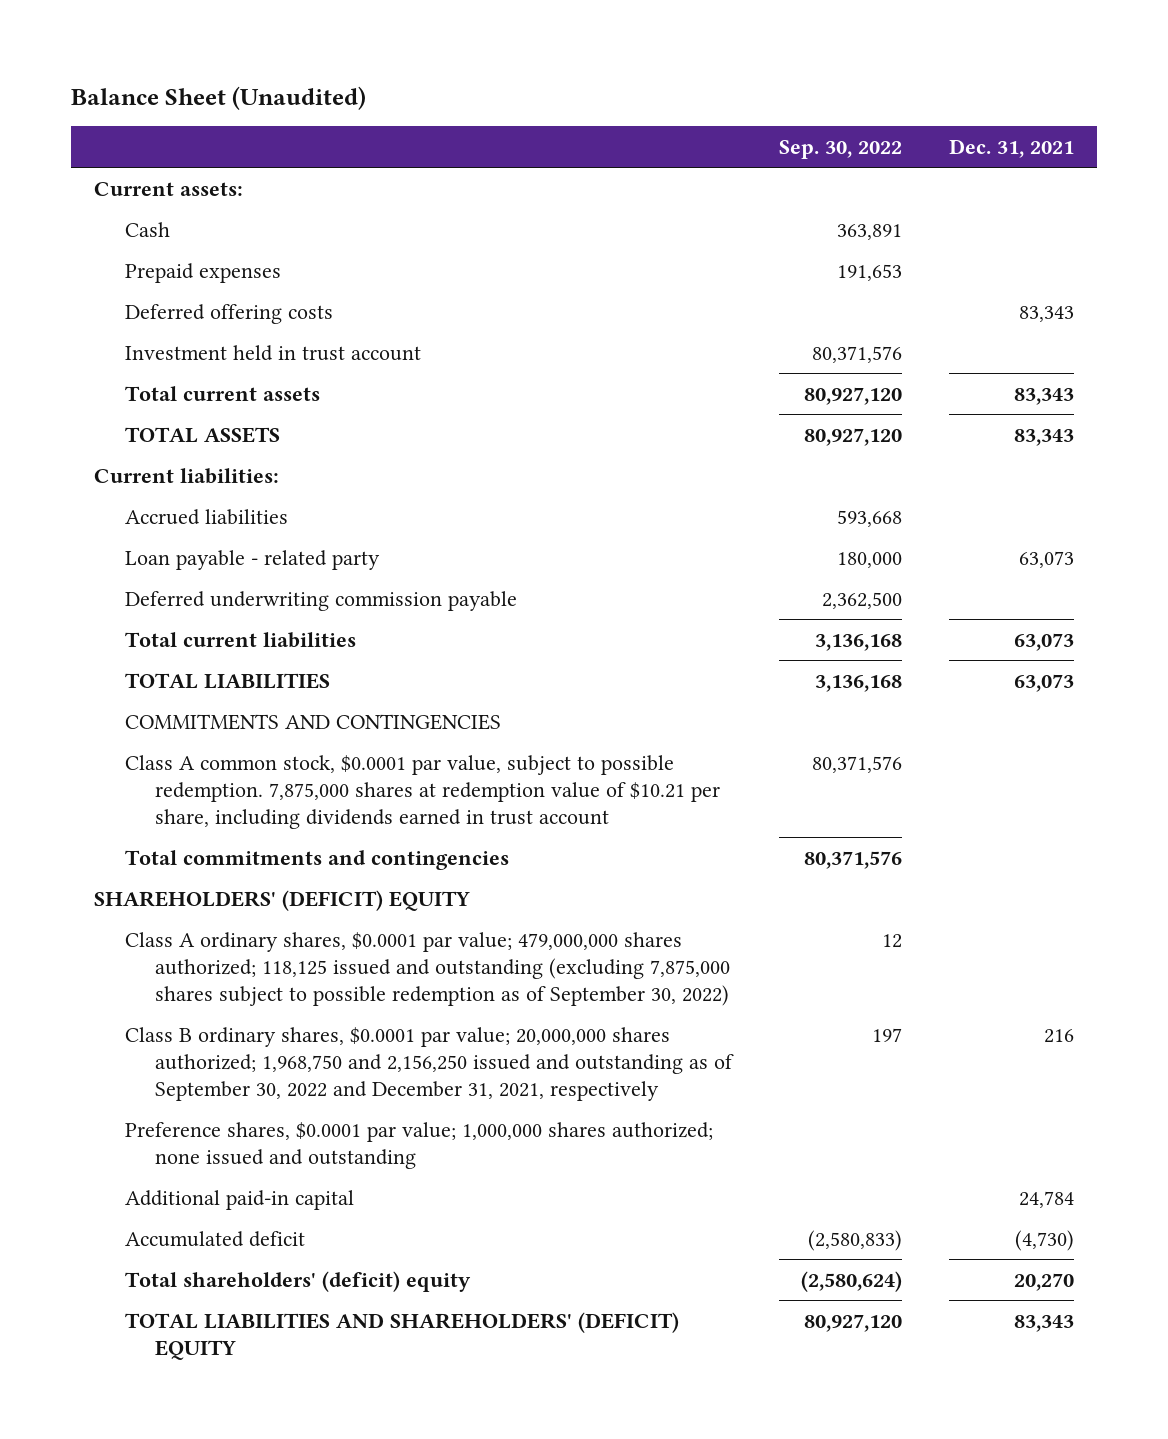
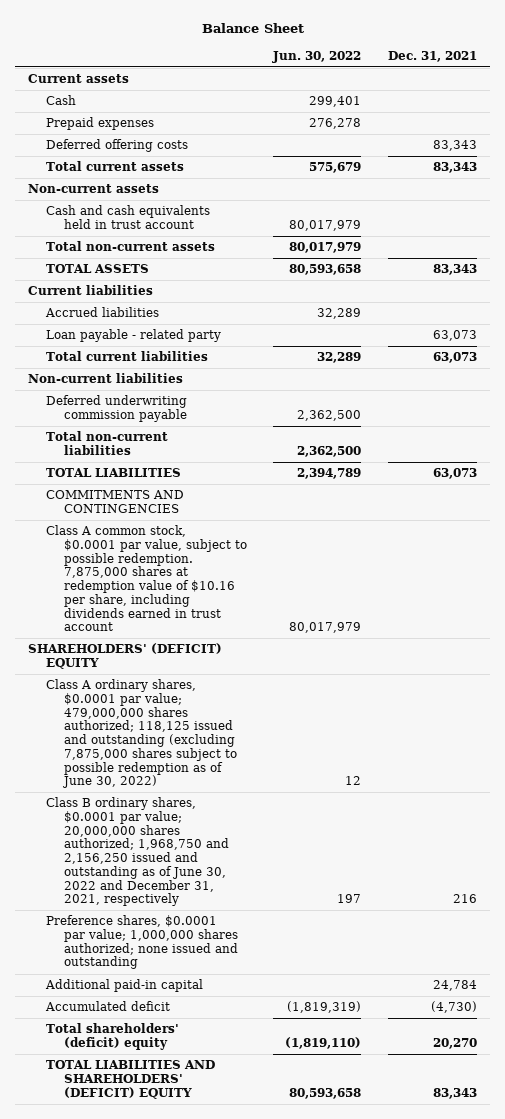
- Balance Sheet (Unaudited)
+ Balance Sheet
- | Sep. 30, 2022 | Dec. 31, 2021
+ | Jun. 30, 2022 | Dec. 31, 2021
- Current assets:
+ Current assets
- Investment held in trust account | 80,371,576 |
+ Non-current assets
+ Cash and cash equivalents held in trust account | 80,017,979 |
+ Total non-current assets | 80,017,979 |
- Current liabilities:
+ Current liabilities
+ Non-current liabilities
moved down: Deferred underwriting commission payable | 2,362,500 |
+ Total non-current liabilities | 2,362,500 |
- Class A common stock, $0.0001 par value, subject to possible redemption. 7,875,000 shares at redemption value of $10.21 per share, including dividends earned in trust account | 80,371,576 |
- Total commitments and contingencies | 80,371,576 |
+ Class A common stock, $0.0001 par value, subject to possible redemption. 7,875,000 shares at redemption value of $10.16 per share, including dividends earned in trust account | 80,017,979 |
- Class A ordinary shares, $0.0001 par value; 479,000,000 shares authorized; 118,125 issued and outstanding (excluding 7,875,000 shares subject to possible redemption as of September 30, 2022) | 12 |
- Class B ordinary shares, $0.0001 par value; 20,000,000 shares authorized; 1,968,750 and 2,156,250 issued and outstanding as of September 30, 2022 and December 31, 2021, respectively | 197 | 216
+ Class A ordinary shares, $0.0001 par value; 479,000,000 shares authorized; 118,125 issued and outstanding (excluding 7,875,000 shares subject to possible redemption as of June 30, 2022) | 12 |
+ Class B ordinary shares, $0.0001 par value; 20,000,000 shares authorized; 1,968,750 and 2,156,250 issued and outstanding as of June 30, 2022 and December 31, 2021, respectively | 197 | 216

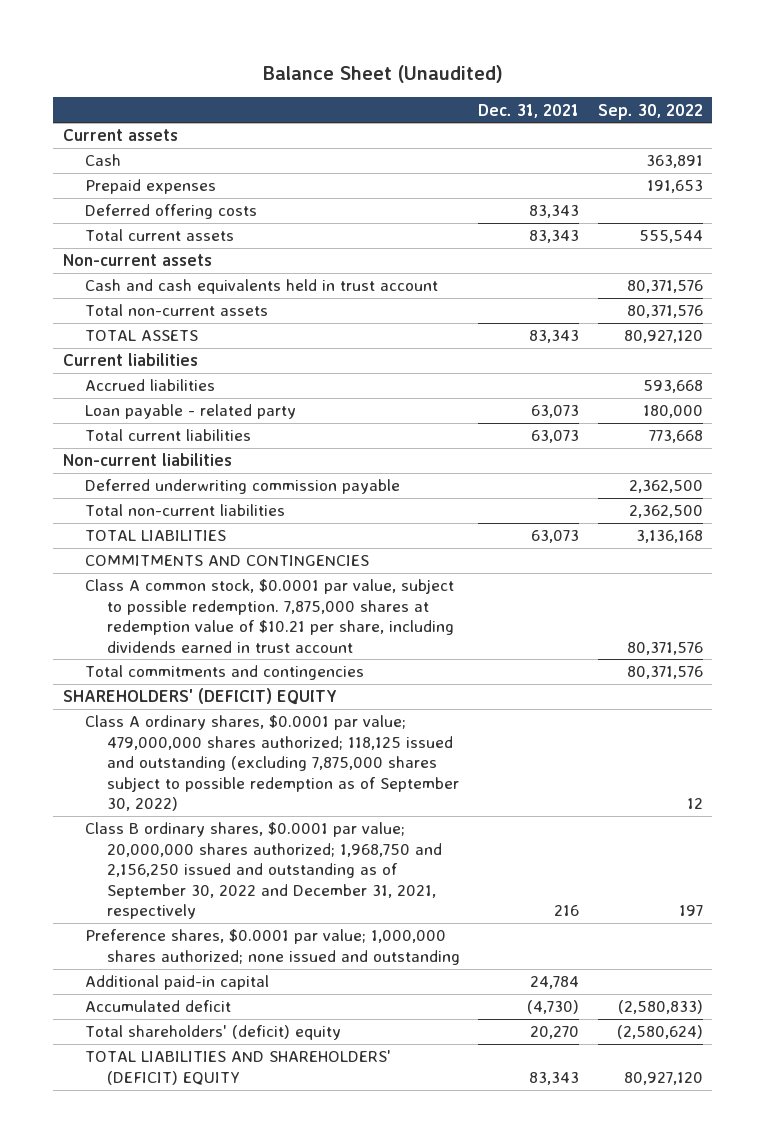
- Balance Sheet
+ Balance Sheet (Unaudited)
- | Jun. 30, 2022 | Dec. 31, 2021
+ | Dec. 31, 2021 | Sep. 30, 2022
- Class A common stock, $0.0001 par value, subject to possible redemption. 7,875,000 shares at redemption value of $10.16 per share, including dividends earned in trust account | 80,017,979 |
+ Class A common stock, $0.0001 par value, subject to possible redemption. 7,875,000 shares at redemption value of $10.21 per share, including dividends earned in trust account | | 80,371,576
+ Total commitments and contingencies | | 80,371,576
- Class A ordinary shares, $0.0001 par value; 479,000,000 shares authorized; 118,125 issued and outstanding (excluding 7,875,000 shares subject to possible redemption as of June 30, 2022) | 12 |
- Class B ordinary shares, $0.0001 par value; 20,000,000 shares authorized; 1,968,750 and 2,156,250 issued and outstanding as of June 30, 2022 and December 31, 2021, respectively | 197 | 216
+ Class A ordinary shares, $0.0001 par value; 479,000,000 shares authorized; 118,125 issued and outstanding (excluding 7,875,000 shares subject to possible redemption as of September 30, 2022) | | 12
+ Class B ordinary shares, $0.0001 par value; 20,000,000 shares authorized; 1,968,750 and 2,156,250 issued and outstanding as of September 30, 2022 and December 31, 2021, respectively | 216 | 197

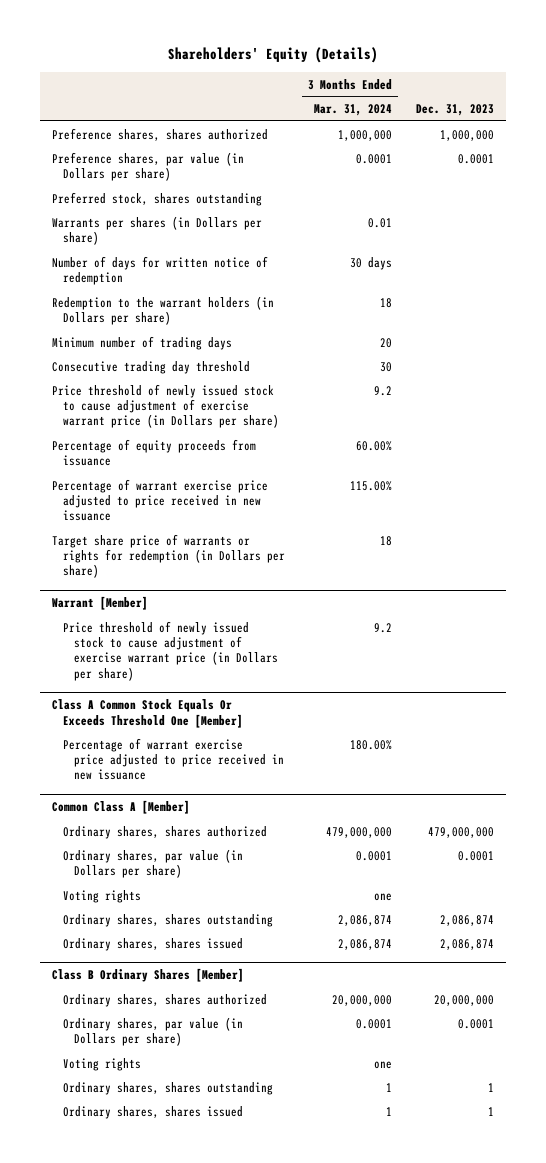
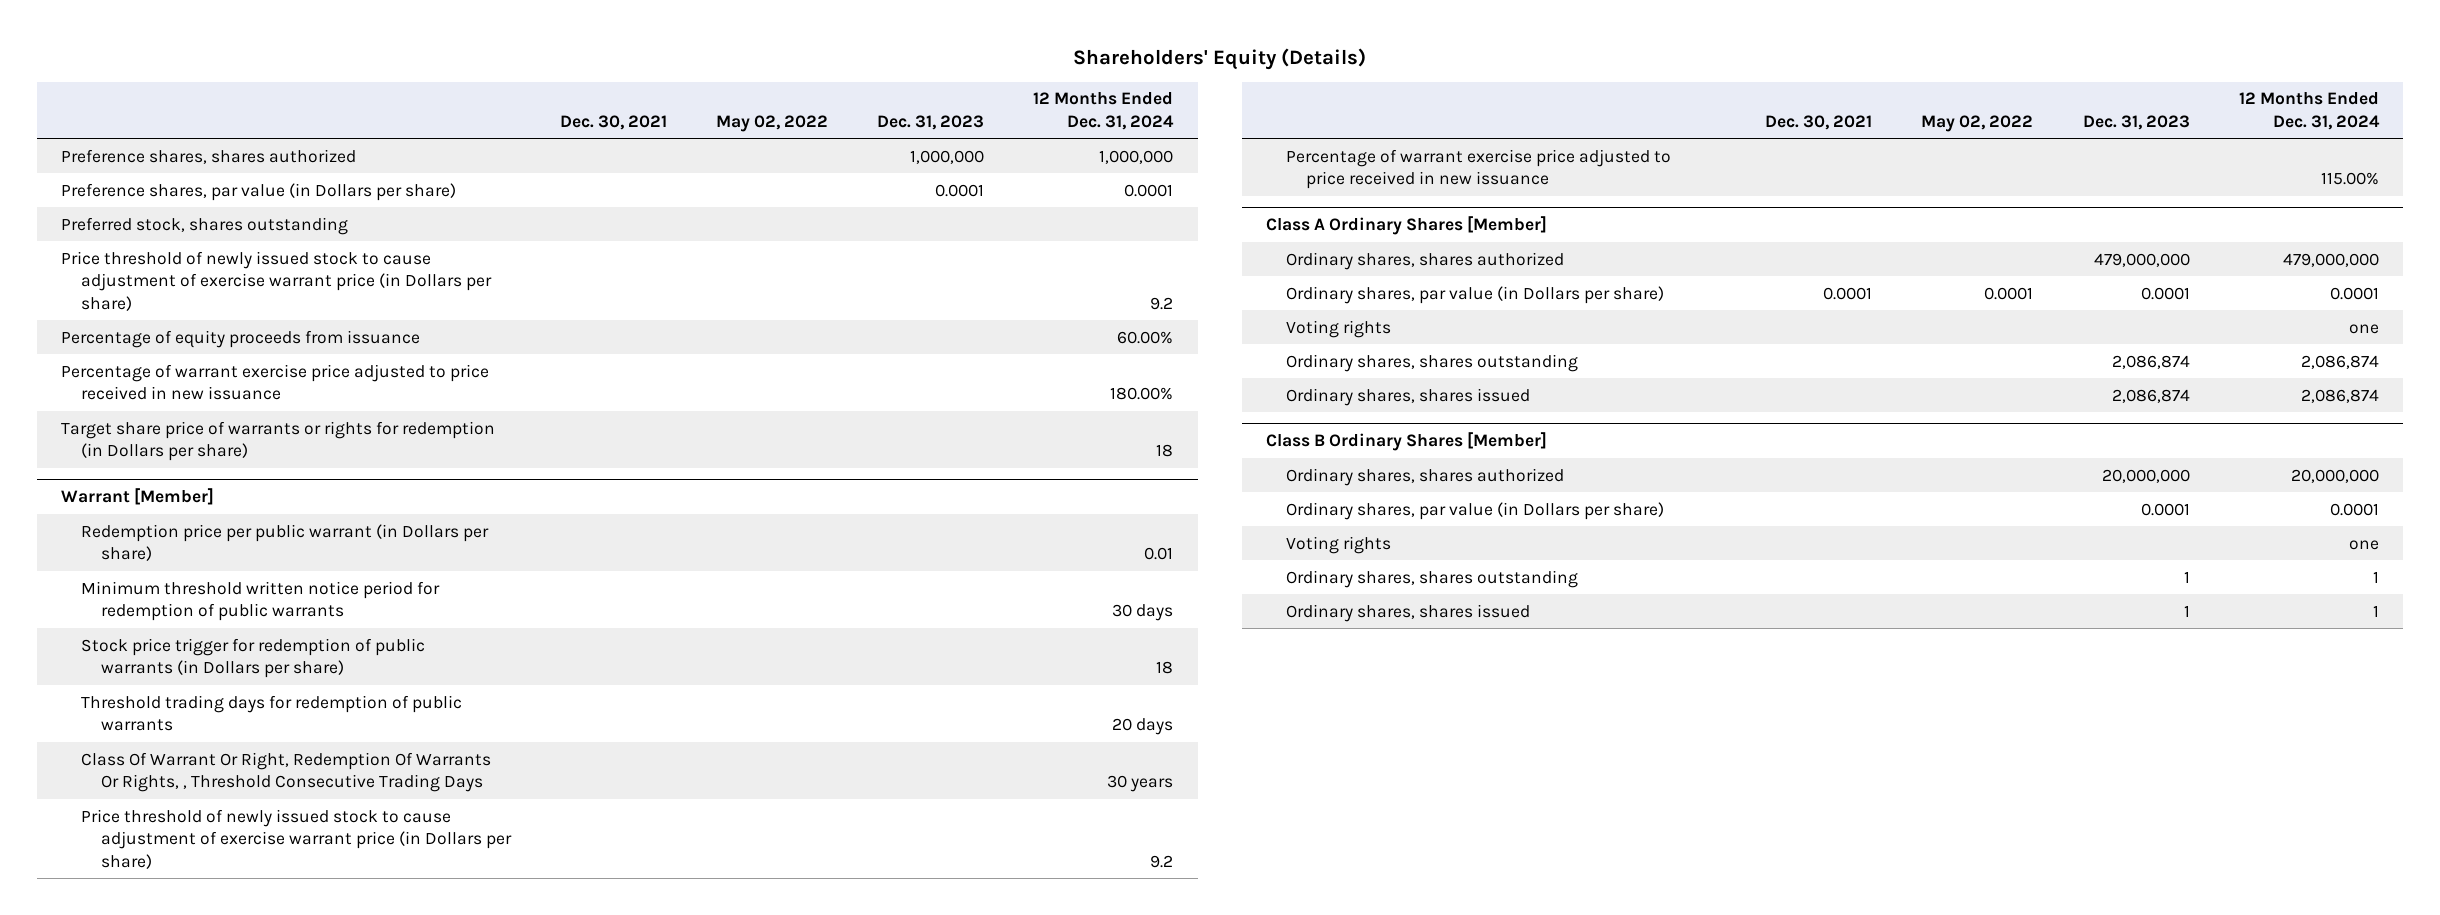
- | 3 Months Ended Mar. 31, 2024 | Dec. 31, 2023
+ | Dec. 30, 2021 | May 02, 2022 | Dec. 31, 2023 | 12 Months Ended Dec. 31, 2024
- Warrants per shares (in Dollars per share) | 0.01 |
- Number of days for written notice of redemption | 30 days |
- Redemption to the warrant holders (in Dollars per share) | 18 |
- Minimum number of trading days | 20 |
- Consecutive trading day threshold | 30 |
@ Warrant [Member]
+ Redemption price per public warrant (in Dollars per share) | | | | 0.01
+ Minimum threshold written notice period for redemption of public warrants | | | | 30 days
+ Stock price trigger for redemption of public warrants (in Dollars per share) | | | | 18
+ Threshold trading days for redemption of public warrants | | | | 20 days
+ Class Of Warrant Or Right, Redemption Of Warrants Or Rights, , Threshold Consecutive Trading Days | | | | 30 years
- Class A Common Stock Equals Or Exceeds Threshold One [Member]
- Percentage of warrant exercise price adjusted to price received in new issuance | 180.00% |
- Common Class A [Member]
@ Warrant [Member]
+ Percentage of warrant exercise price adjusted to price received in new issuance | | | | 115.00%
+ Class A Ordinary Shares [Member]

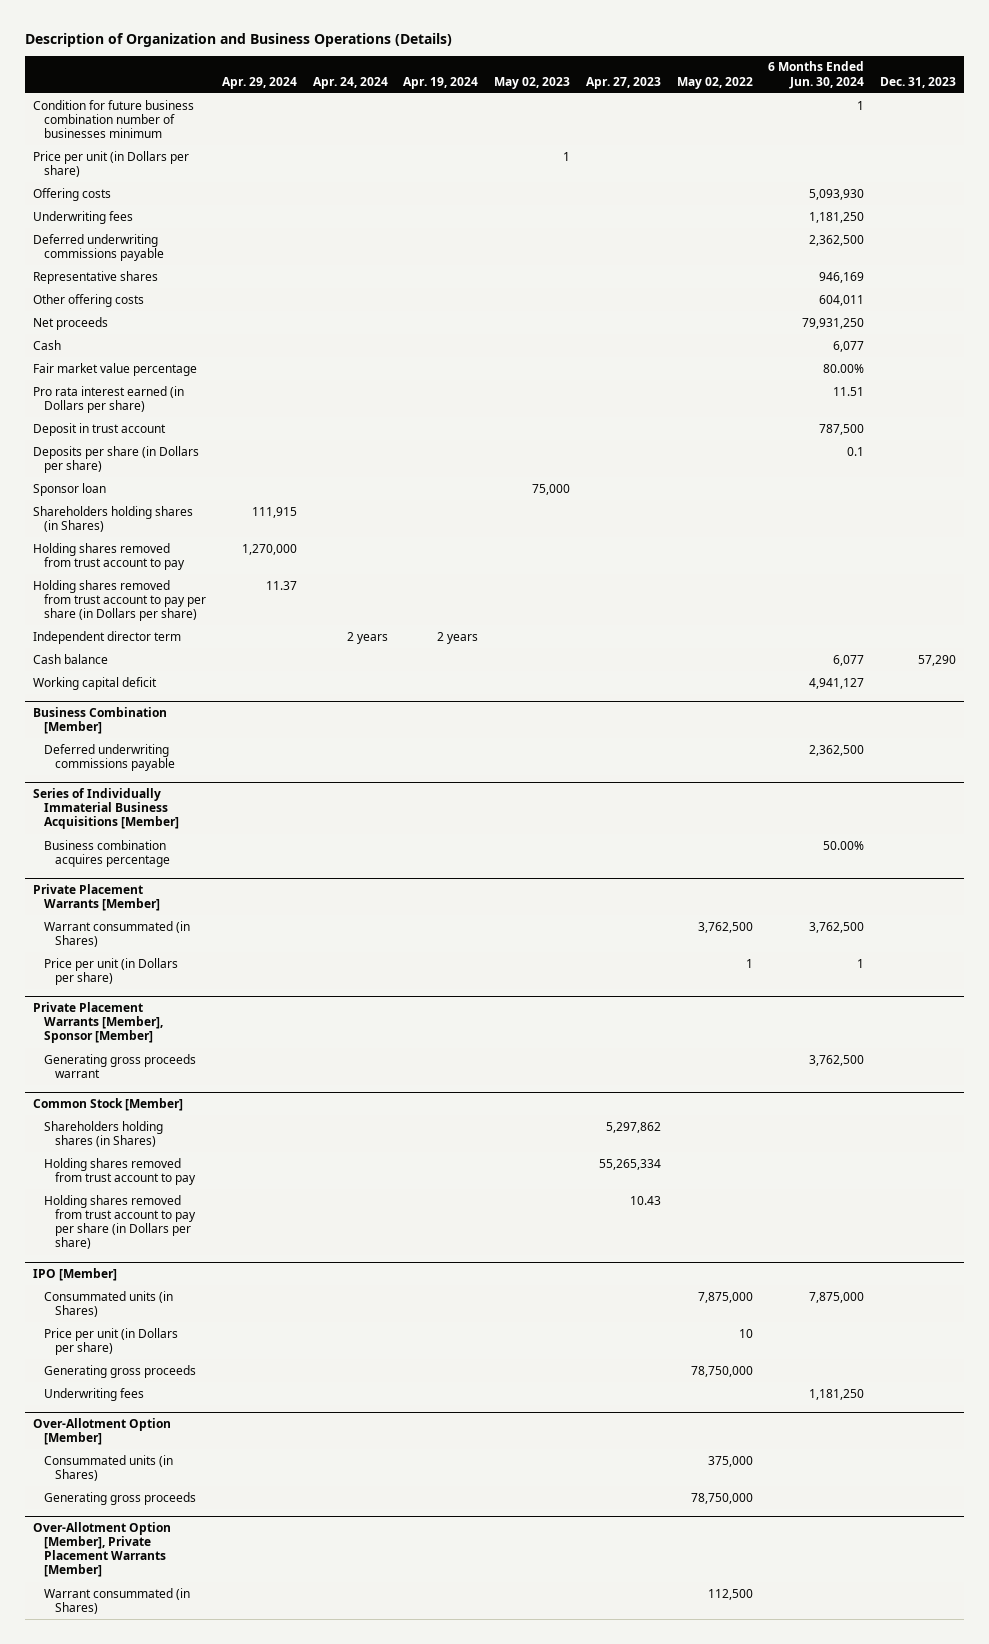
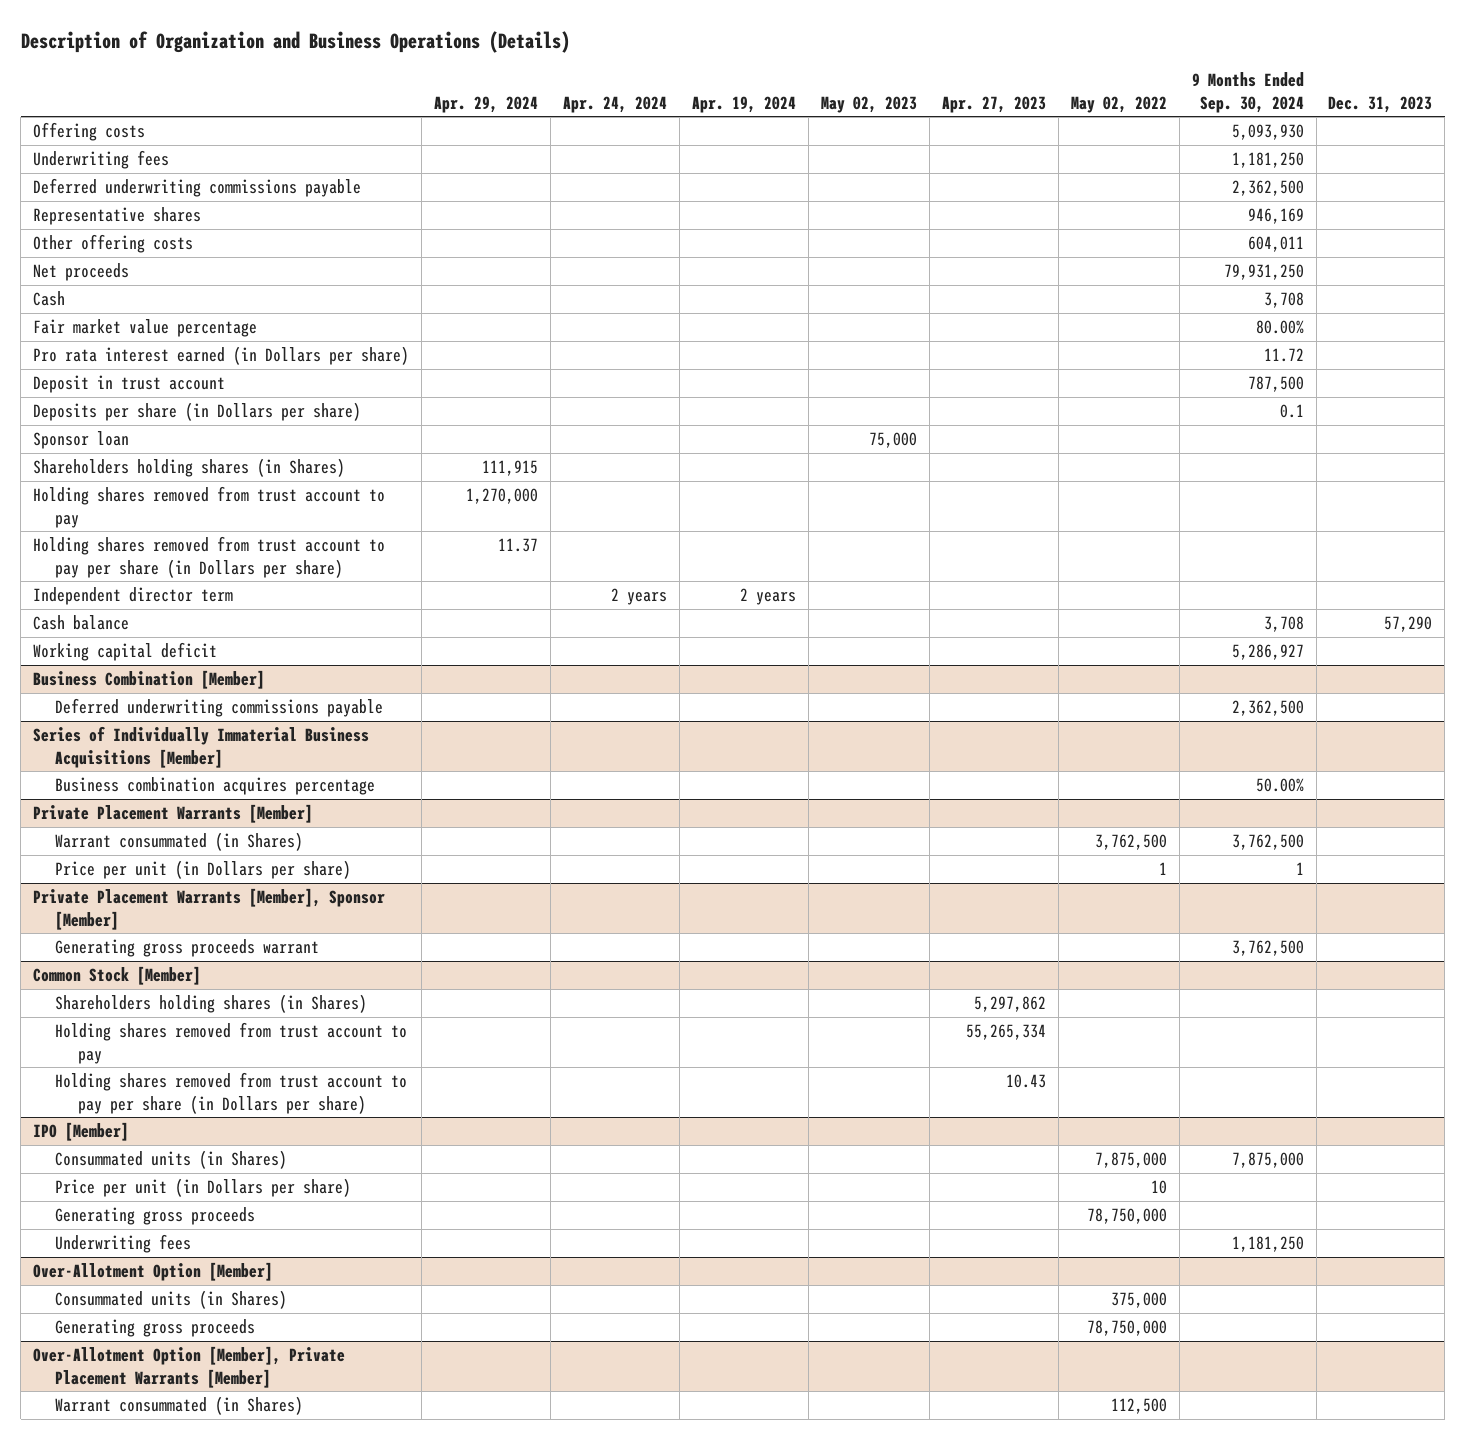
- | Apr. 29, 2024 | Apr. 24, 2024 | Apr. 19, 2024 | May 02, 2023 | Apr. 27, 2023 | May 02, 2022 | 6 Months Ended Jun. 30, 2024 | Dec. 31, 2023
+ | Apr. 29, 2024 | Apr. 24, 2024 | Apr. 19, 2024 | May 02, 2023 | Apr. 27, 2023 | May 02, 2022 | 9 Months Ended Sep. 30, 2024 | Dec. 31, 2023
- Condition for future business combination number of businesses minimum | | | | | | | 1 |
- Price per unit (in Dollars per share) | | | | 1 | | | |

